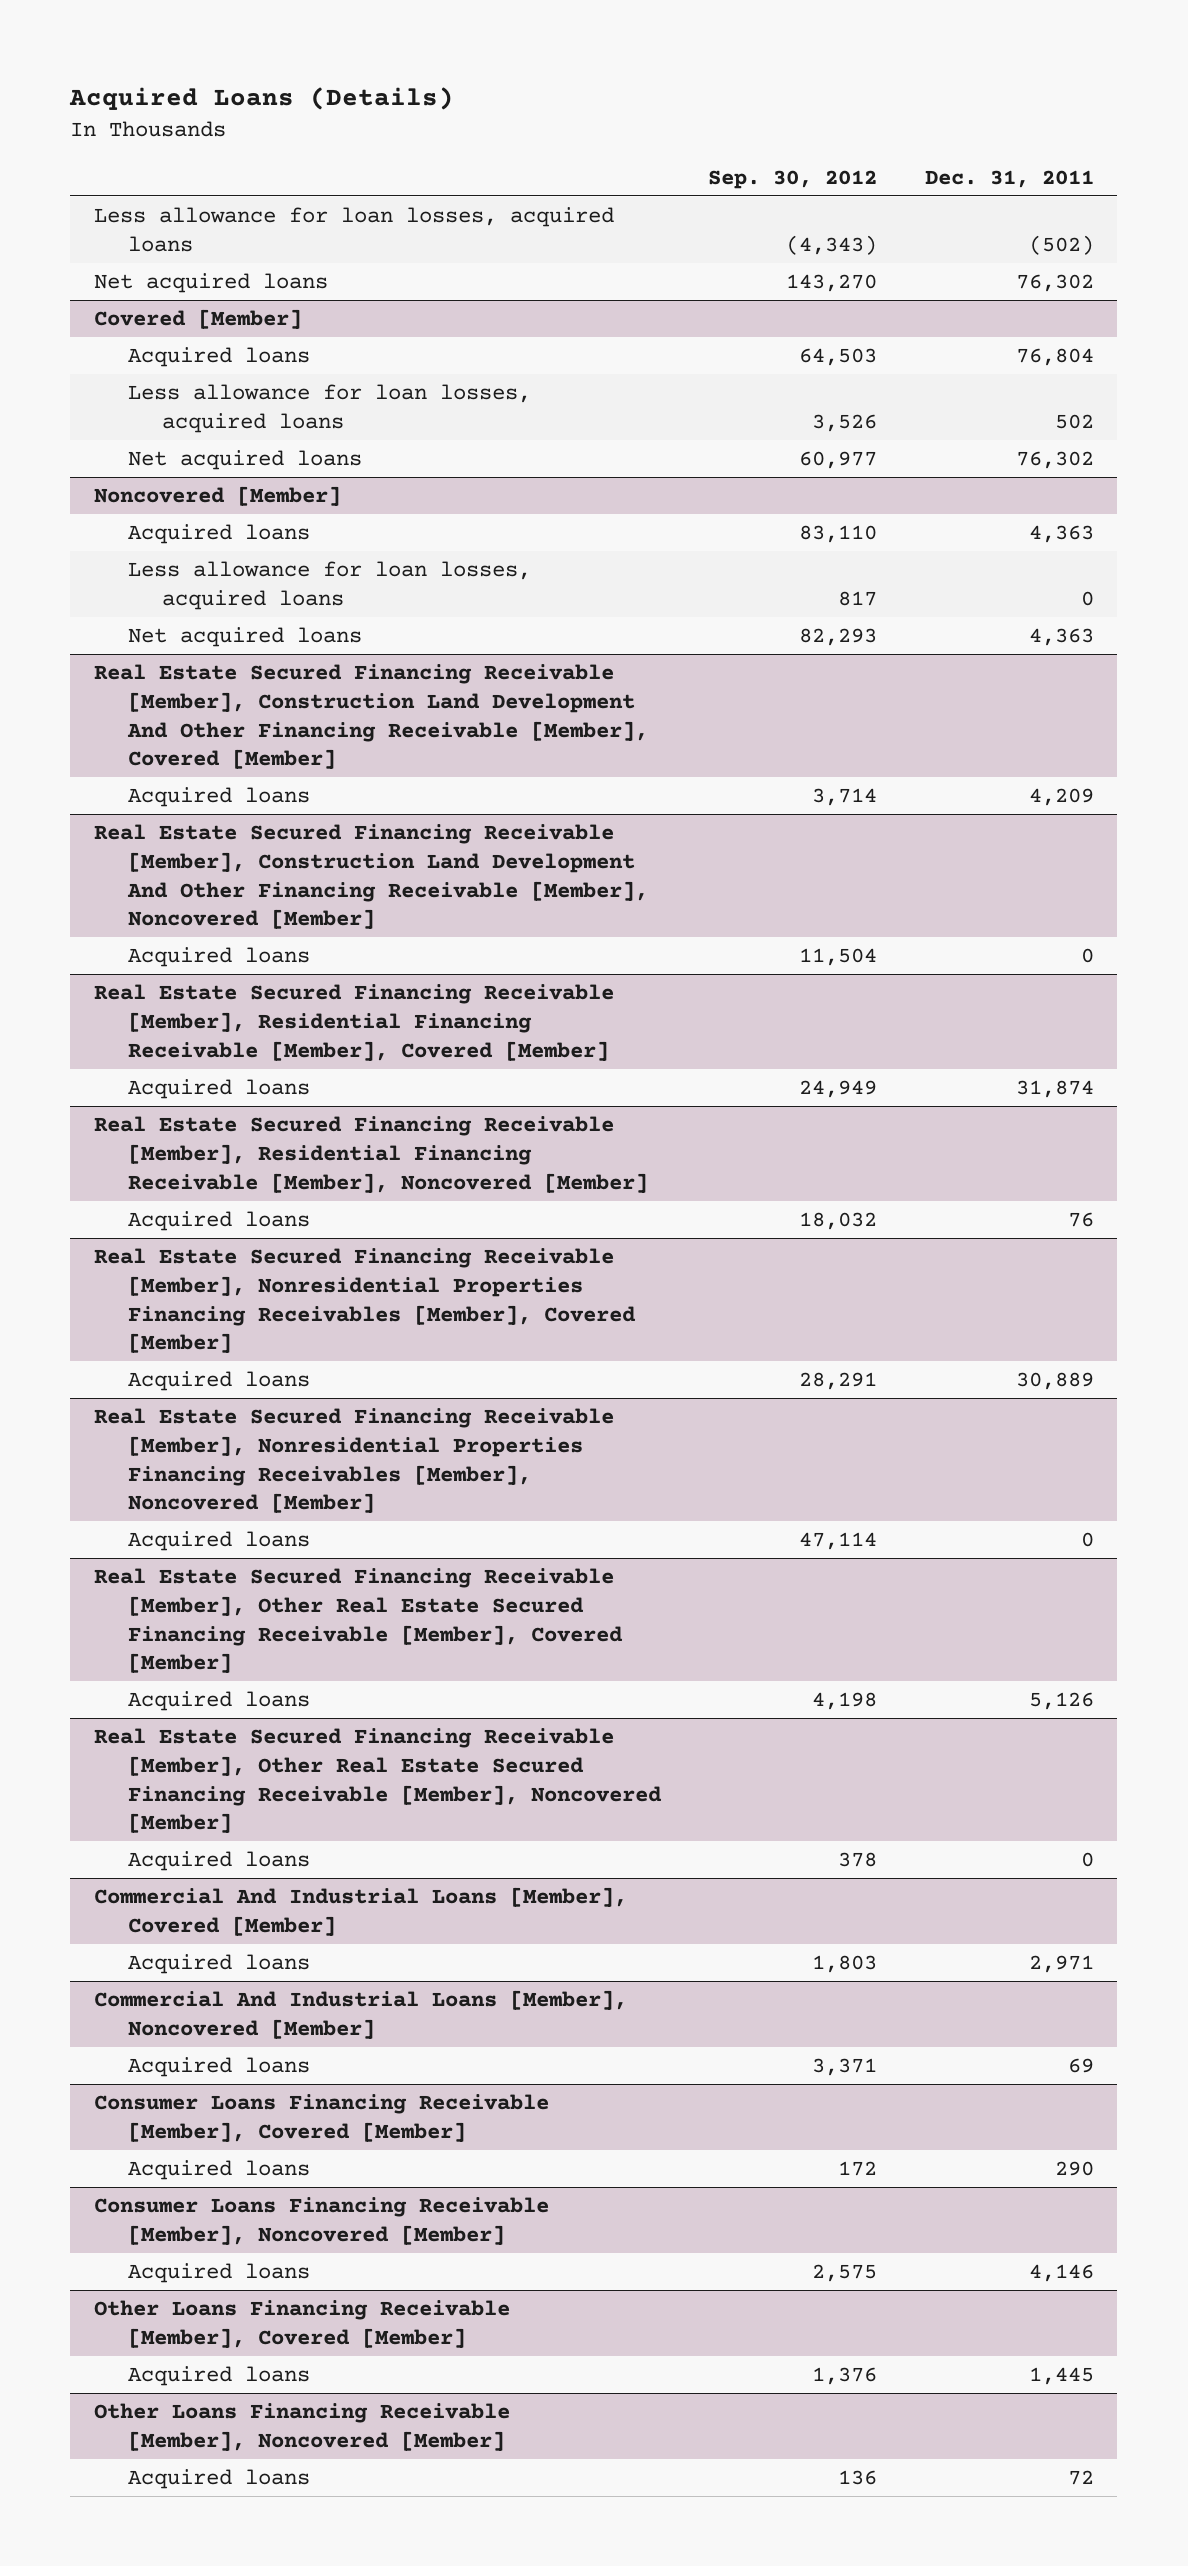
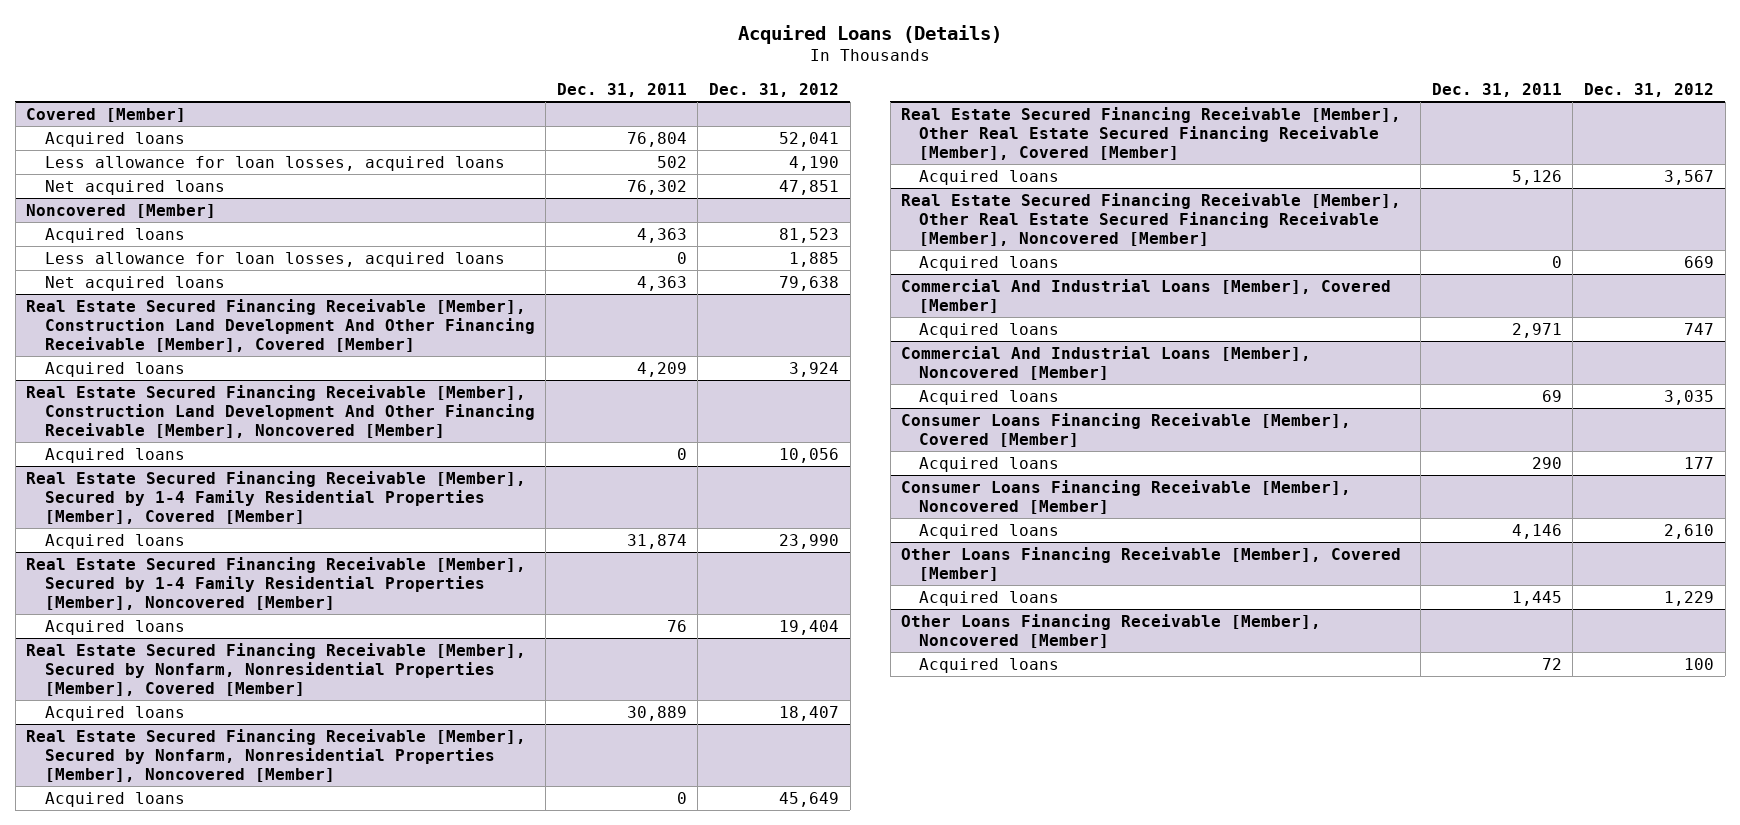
- | Sep. 30, 2012 | Dec. 31, 2011
+ | Dec. 31, 2011 | Dec. 31, 2012
- Less allowance for loan losses, acquired loans | (4,343) | (502)
- Net acquired loans | 143,270 | 76,302
- Real Estate Secured Financing Receivable [Member], Residential Financing Receivable [Member], Covered [Member]
+ Real Estate Secured Financing Receivable [Member], Secured by 1-4 Family Residential Properties [Member], Covered [Member]
- Real Estate Secured Financing Receivable [Member], Residential Financing Receivable [Member], Noncovered [Member]
+ Real Estate Secured Financing Receivable [Member], Secured by 1-4 Family Residential Properties [Member], Noncovered [Member]
- Real Estate Secured Financing Receivable [Member], Nonresidential Properties Financing Receivables [Member], Covered [Member]
+ Real Estate Secured Financing Receivable [Member], Secured by Nonfarm, Nonresidential Properties [Member], Covered [Member]
- Real Estate Secured Financing Receivable [Member], Nonresidential Properties Financing Receivables [Member], Noncovered [Member]
+ Real Estate Secured Financing Receivable [Member], Secured by Nonfarm, Nonresidential Properties [Member], Noncovered [Member]

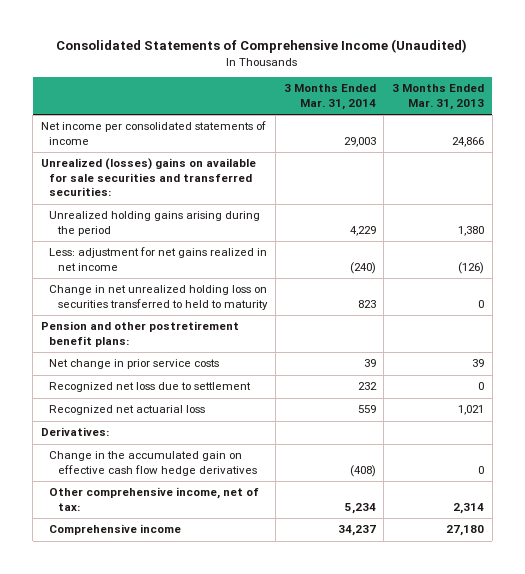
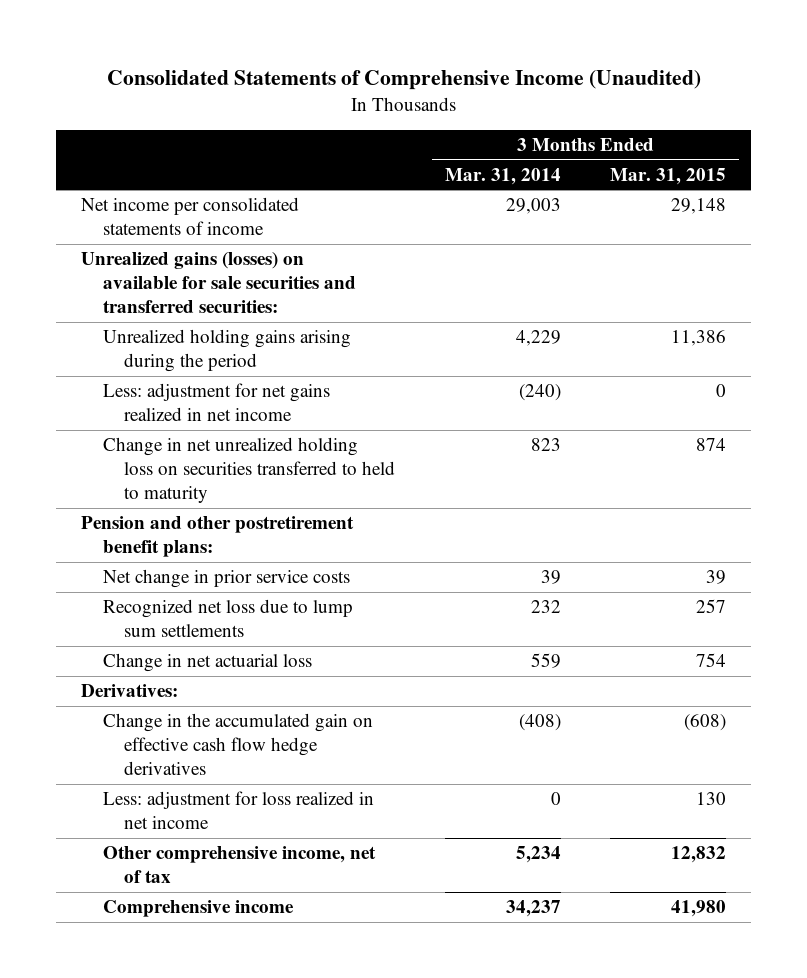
- | 3 Months Ended Mar. 31, 2014 | 3 Months Ended Mar. 31, 2013
+ | 3 Months Ended Mar. 31, 2014 | 3 Months Ended Mar. 31, 2015
- Unrealized (losses) gains on available for sale securities and transferred securities:
+ Unrealized gains (losses) on available for sale securities and transferred securities:
- Recognized net loss due to settlement | 232 | 0
- Recognized net actuarial loss | 559 | 1,021
+ Recognized net loss due to lump sum settlements | 232 | 257
+ Change in net actuarial loss | 559 | 754
- Other comprehensive income, net of tax: | 5,234 | 2,314
+ Less: adjustment for loss realized in net income | 0 | 130
+ Other comprehensive income, net of tax | 5,234 | 12,832

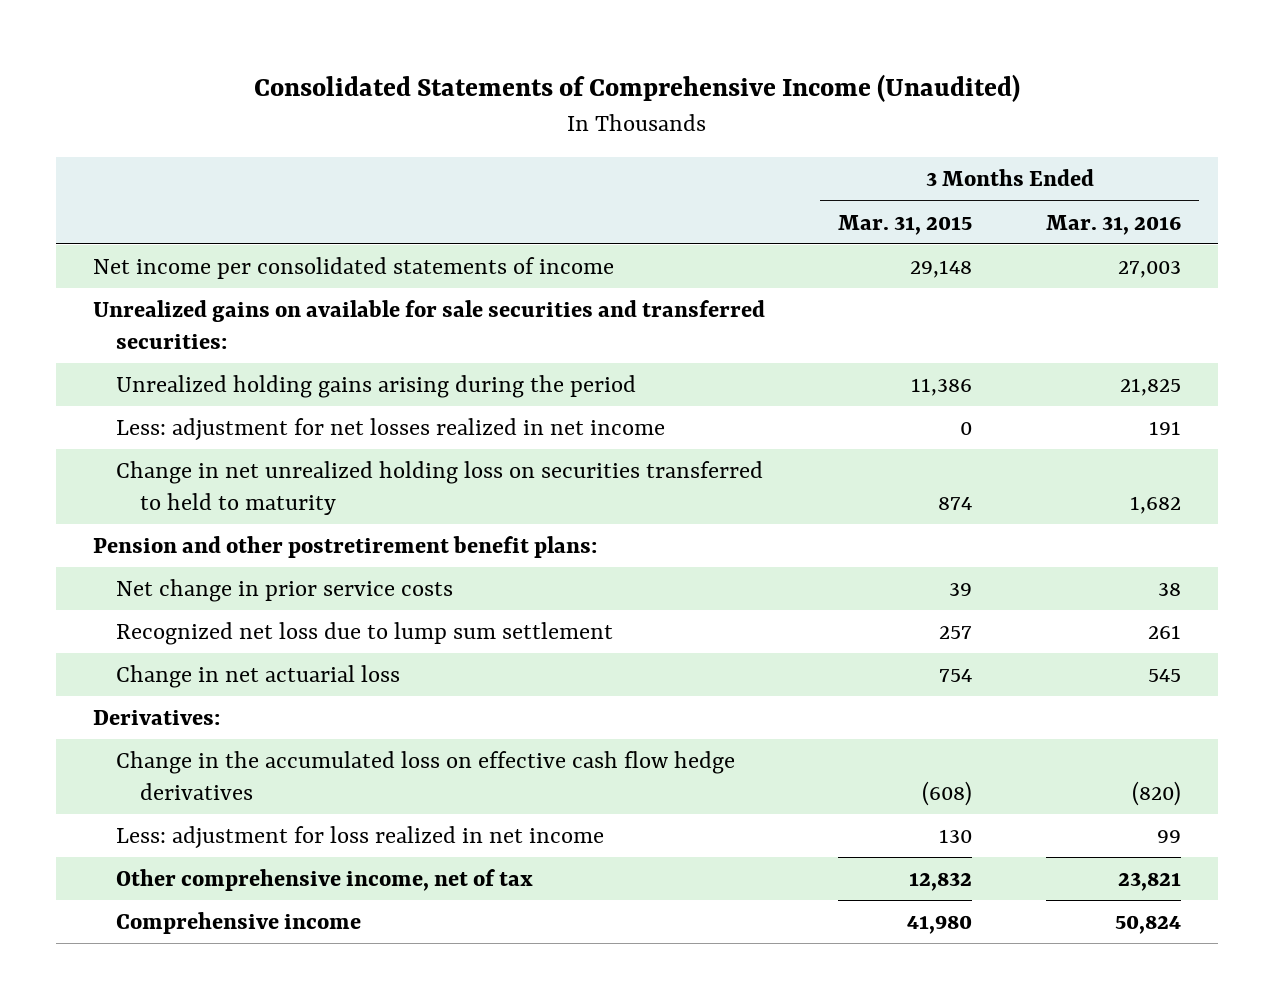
- | 3 Months Ended Mar. 31, 2014 | 3 Months Ended Mar. 31, 2015
+ | 3 Months Ended Mar. 31, 2015 | 3 Months Ended Mar. 31, 2016
- Unrealized gains (losses) on available for sale securities and transferred securities:
+ Unrealized gains on available for sale securities and transferred securities:
- Less: adjustment for net gains realized in net income | (240) | 0
+ Less: adjustment for net losses realized in net income | 0 | 191
- Recognized net loss due to lump sum settlements | 232 | 257
+ Recognized net loss due to lump sum settlement | 257 | 261
- Change in the accumulated gain on effective cash flow hedge derivatives | (408) | (608)
+ Change in the accumulated loss on effective cash flow hedge derivatives | (608) | (820)

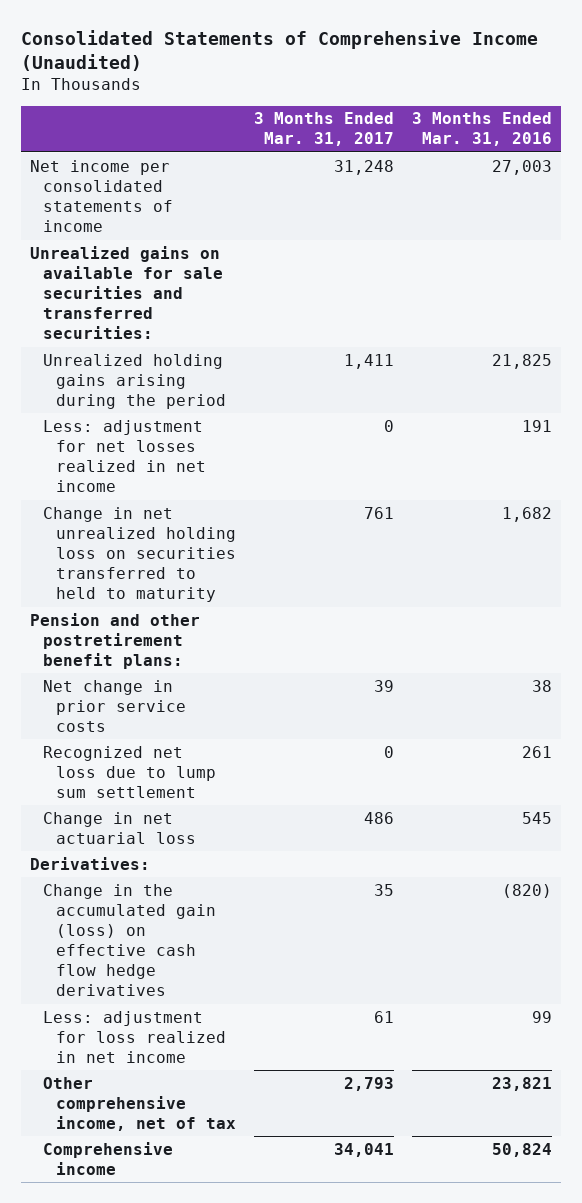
- | 3 Months Ended Mar. 31, 2015 | 3 Months Ended Mar. 31, 2016
+ | 3 Months Ended Mar. 31, 2017 | 3 Months Ended Mar. 31, 2016
- Change in the accumulated loss on effective cash flow hedge derivatives | (608) | (820)
+ Change in the accumulated gain (loss) on effective cash flow hedge derivatives | 35 | (820)

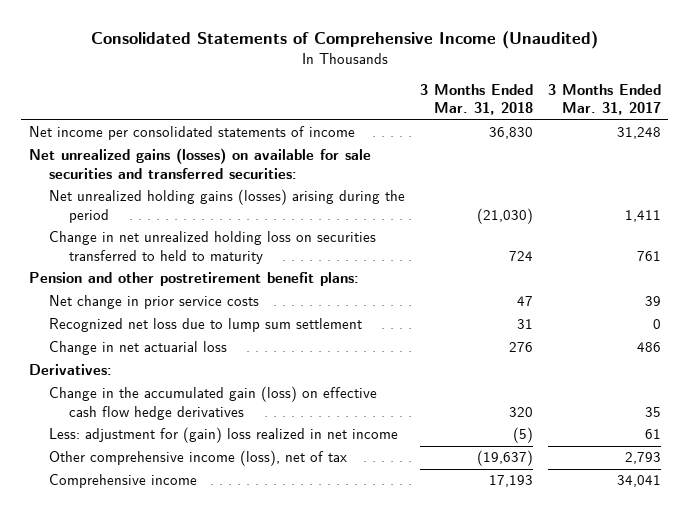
- | 3 Months Ended Mar. 31, 2017 | 3 Months Ended Mar. 31, 2016
+ | 3 Months Ended Mar. 31, 2018 | 3 Months Ended Mar. 31, 2017
- Unrealized gains on available for sale securities and transferred securities:
- Unrealized holding gains arising during the period | 1,411 | 21,825
- Less: adjustment for net losses realized in net income | 0 | 191
+ Net unrealized gains (losses) on available for sale securities and transferred securities:
+ Net unrealized holding gains (losses) arising during the period | (21,030) | 1,411
- Less: adjustment for loss realized in net income | 61 | 99
- Other comprehensive income, net of tax | 2,793 | 23,821
+ Less: adjustment for (gain) loss realized in net income | (5) | 61
+ Other comprehensive income (loss), net of tax | (19,637) | 2,793

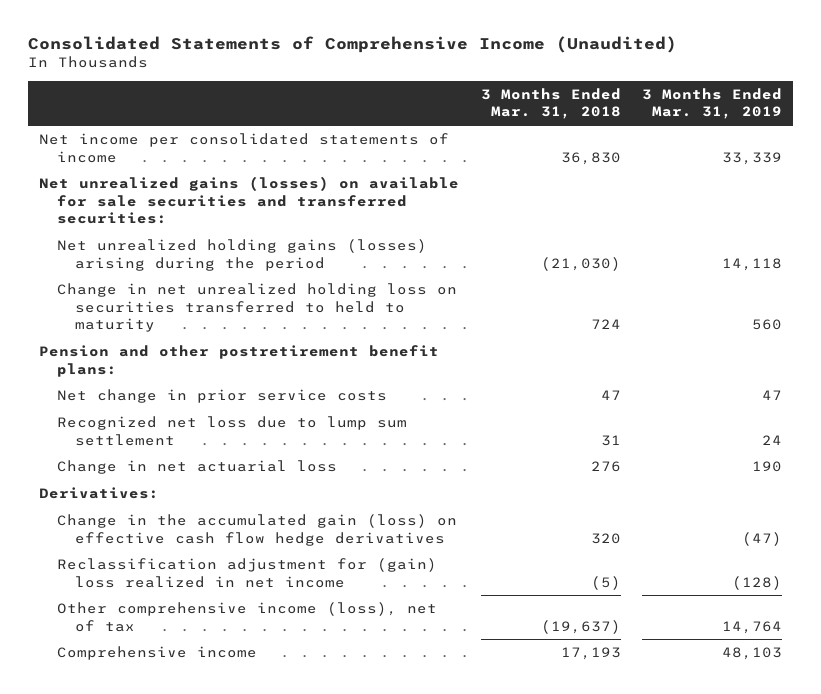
- | 3 Months Ended Mar. 31, 2018 | 3 Months Ended Mar. 31, 2017
+ | 3 Months Ended Mar. 31, 2018 | 3 Months Ended Mar. 31, 2019
- Less: adjustment for (gain) loss realized in net income | (5) | 61
+ Reclassification adjustment for (gain) loss realized in net income | (5) | (128)

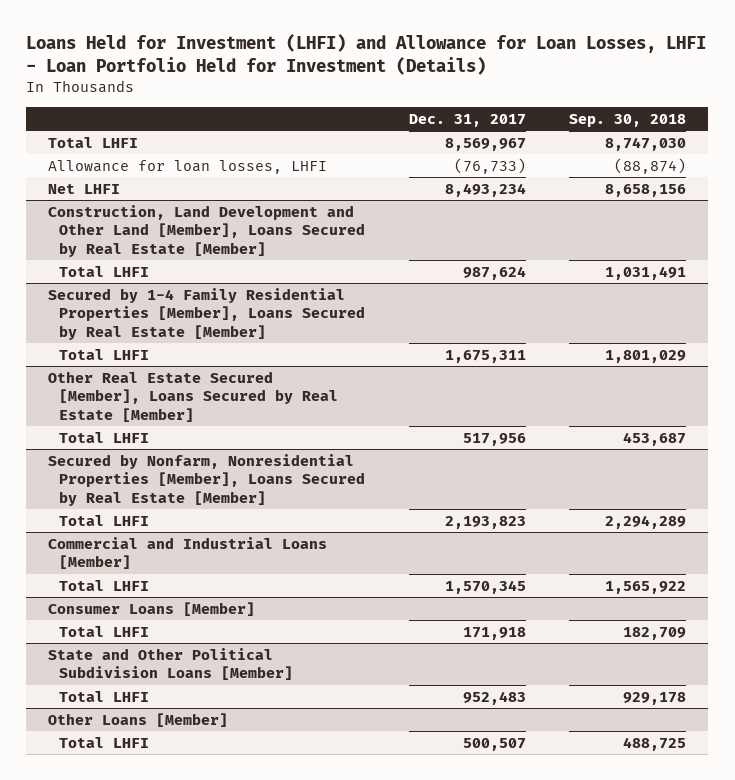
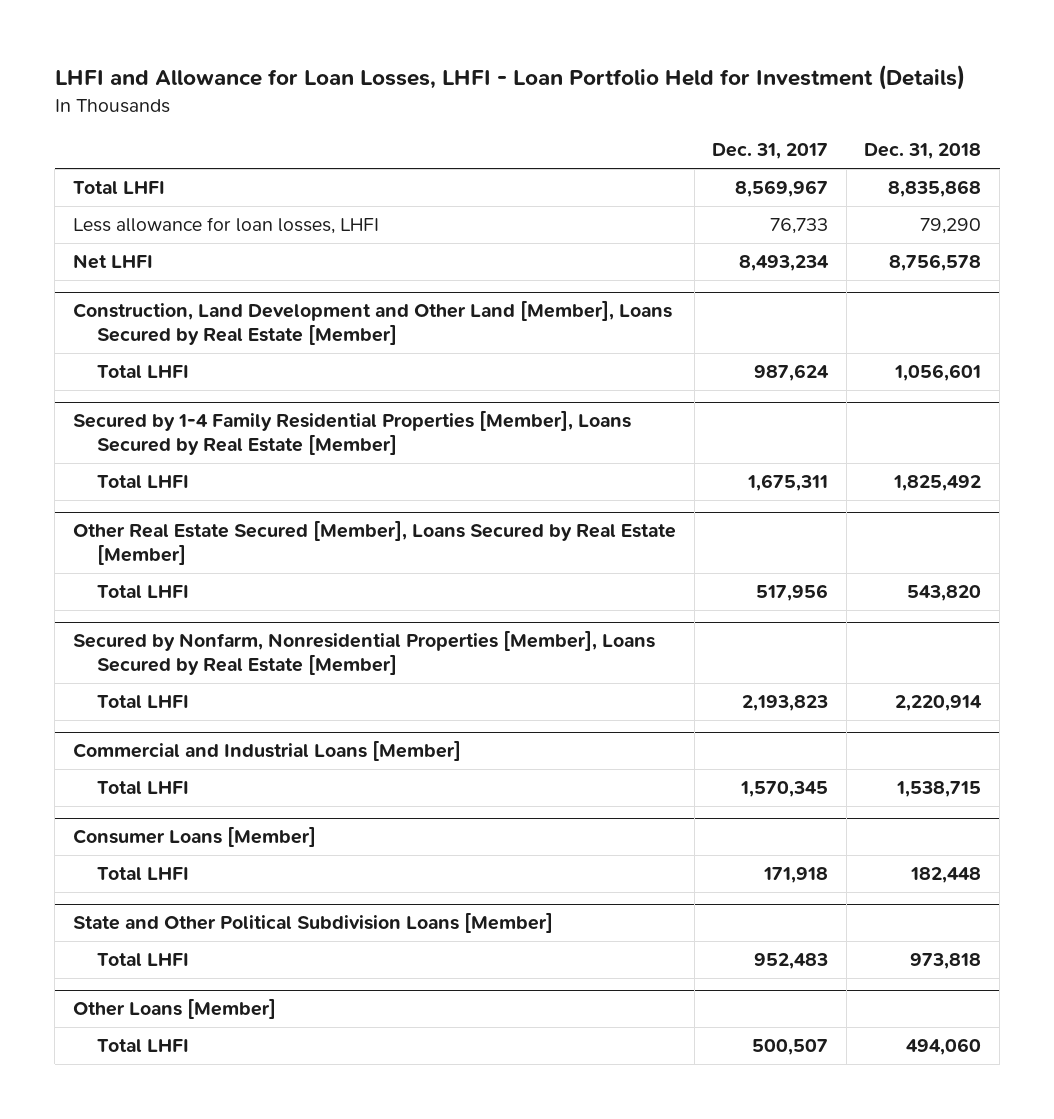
- Loans Held for Investment (LHFI) and Allowance for Loan Losses, LHFI - Loan Portfolio Held for Investment (Details)
+ LHFI and Allowance for Loan Losses, LHFI - Loan Portfolio Held for Investment (Details)
- | Dec. 31, 2017 | Sep. 30, 2018
+ | Dec. 31, 2017 | Dec. 31, 2018
- Allowance for loan losses, LHFI | (76,733) | (88,874)
+ Less allowance for loan losses, LHFI | 76,733 | 79,290

